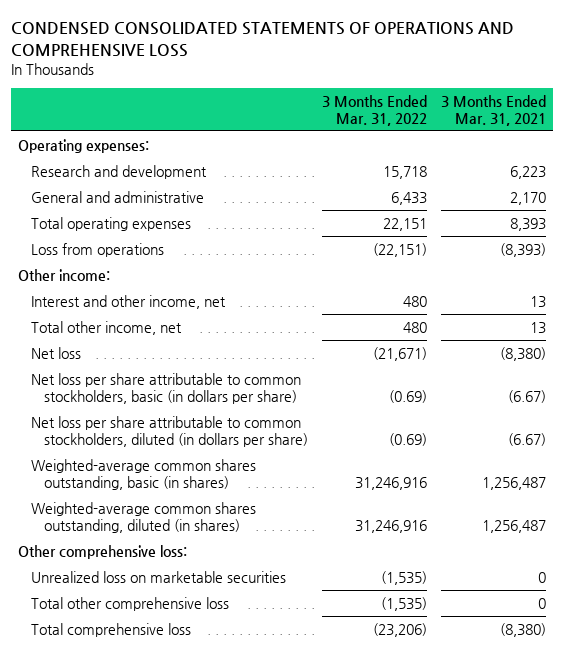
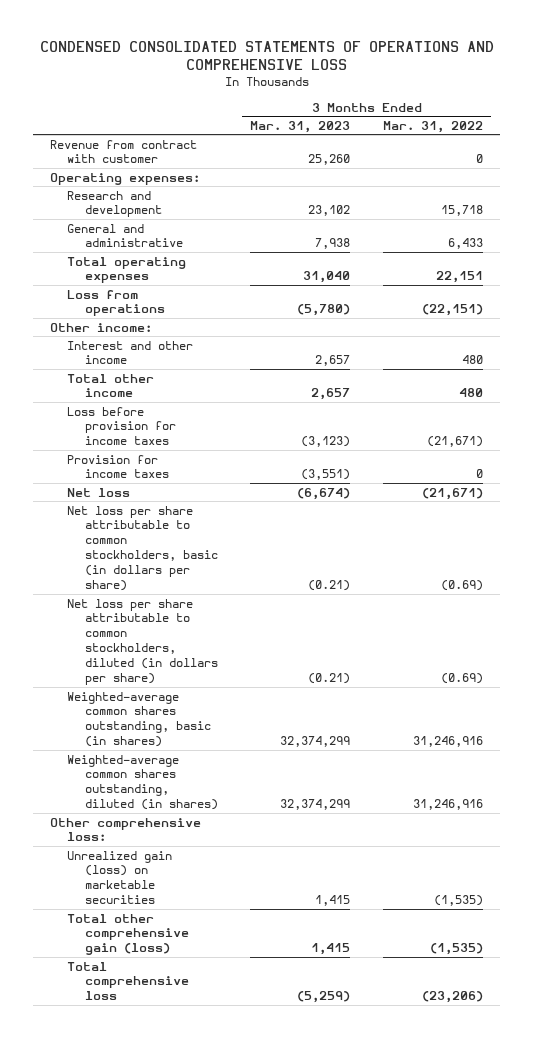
- | 3 Months Ended Mar. 31, 2022 | 3 Months Ended Mar. 31, 2021
+ | 3 Months Ended Mar. 31, 2023 | 3 Months Ended Mar. 31, 2022
+ Revenue from contract with customer | 25,260 | 0
- Interest and other income, net | 480 | 13
- Total other income, net | 480 | 13
+ Interest and other income | 2,657 | 480
+ Total other income | 2,657 | 480
+ Loss before provision for income taxes | (3,123) | (21,671)
+ Provision for income taxes | (3,551) | 0
- Unrealized loss on marketable securities | (1,535) | 0
- Total other comprehensive loss | (1,535) | 0
+ Unrealized gain (loss) on marketable securities | 1,415 | (1,535)
+ Total other comprehensive gain (loss) | 1,415 | (1,535)

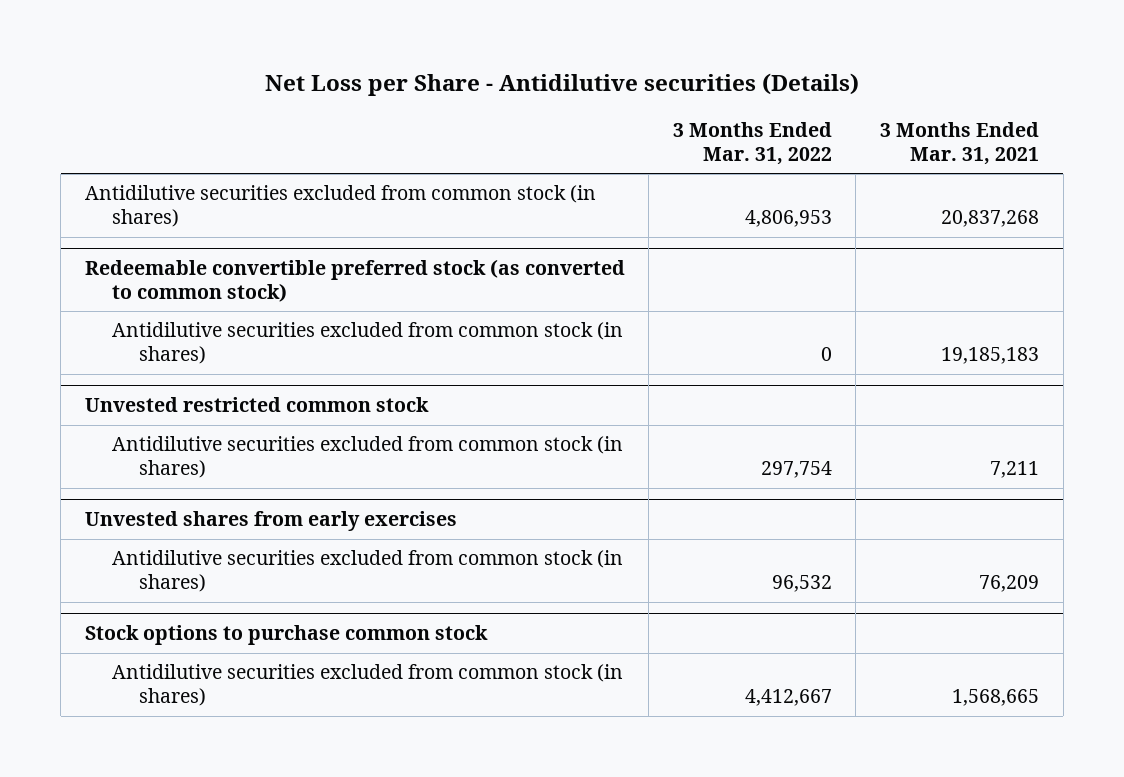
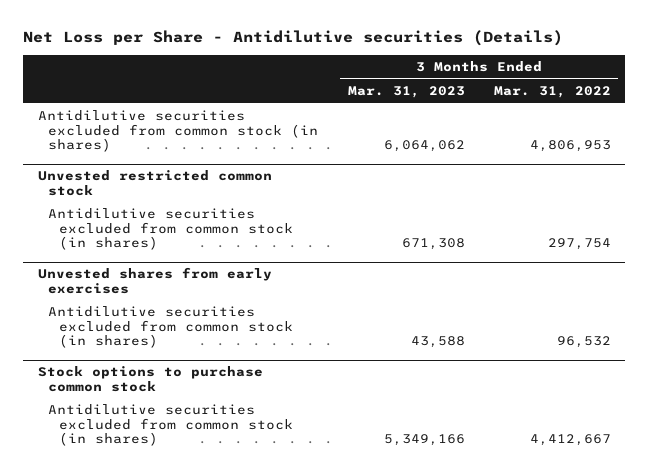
- | 3 Months Ended Mar. 31, 2022 | 3 Months Ended Mar. 31, 2021
+ | 3 Months Ended Mar. 31, 2023 | 3 Months Ended Mar. 31, 2022
- Redeemable convertible preferred stock (as converted to common stock)
- Antidilutive securities excluded from common stock (in shares) | 0 | 19,185,183

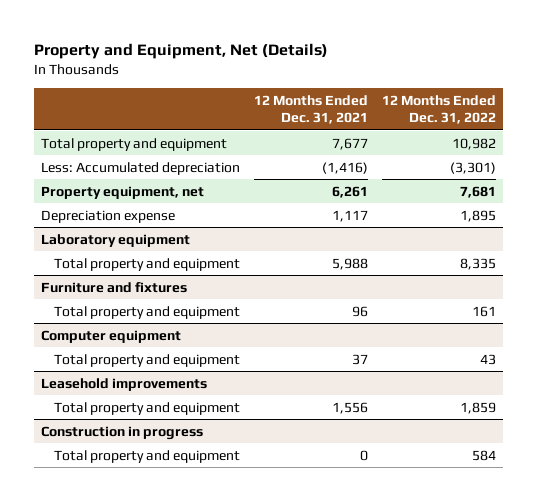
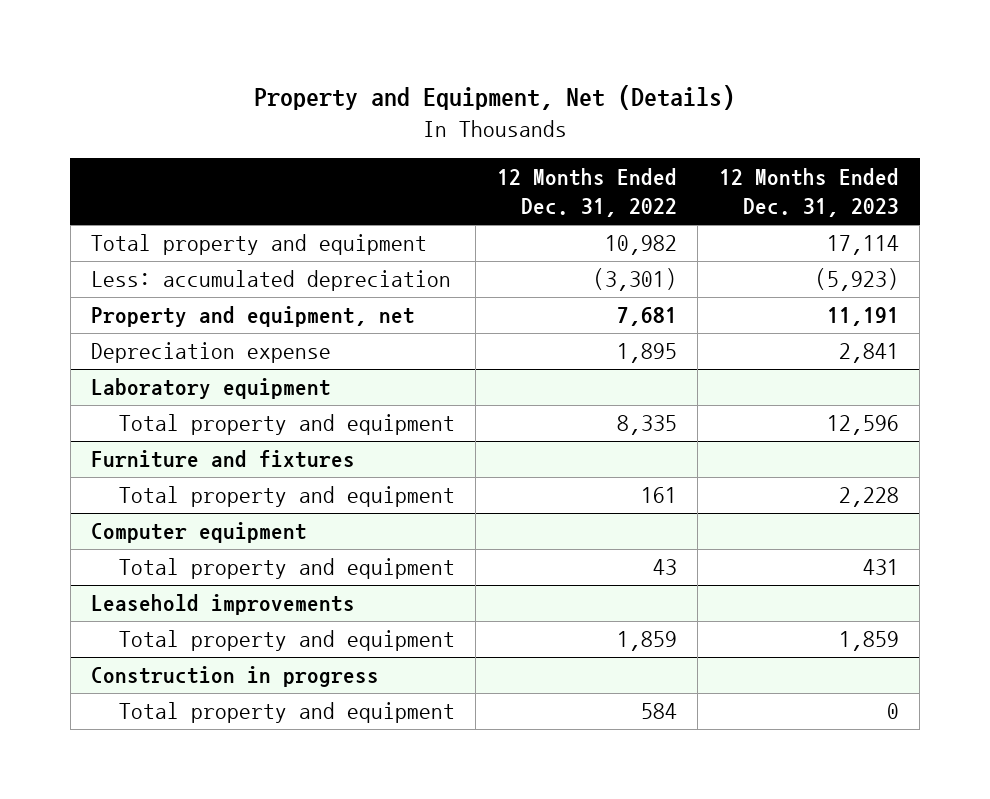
- | 12 Months Ended Dec. 31, 2021 | 12 Months Ended Dec. 31, 2022
+ | 12 Months Ended Dec. 31, 2022 | 12 Months Ended Dec. 31, 2023
- Less: Accumulated depreciation | (1,416) | (3,301)
- Property equipment, net | 6,261 | 7,681
+ Less: accumulated depreciation | (3,301) | (5,923)
+ Property and equipment, net | 7,681 | 11,191

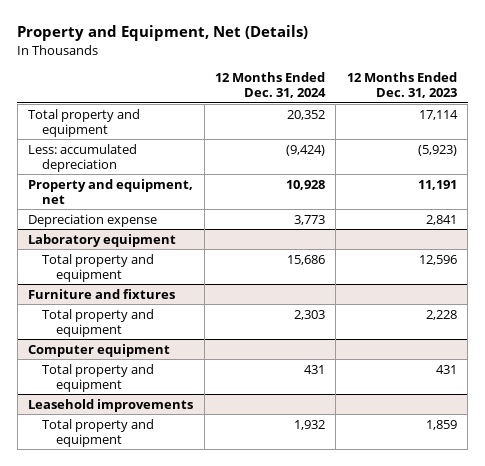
- | 12 Months Ended Dec. 31, 2022 | 12 Months Ended Dec. 31, 2023
+ | 12 Months Ended Dec. 31, 2024 | 12 Months Ended Dec. 31, 2023
- Construction in progress
- Total property and equipment | 584 | 0

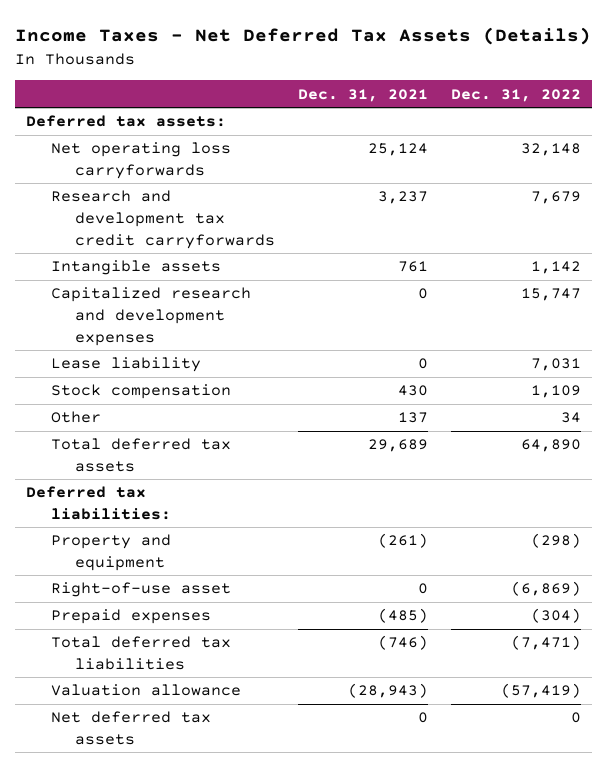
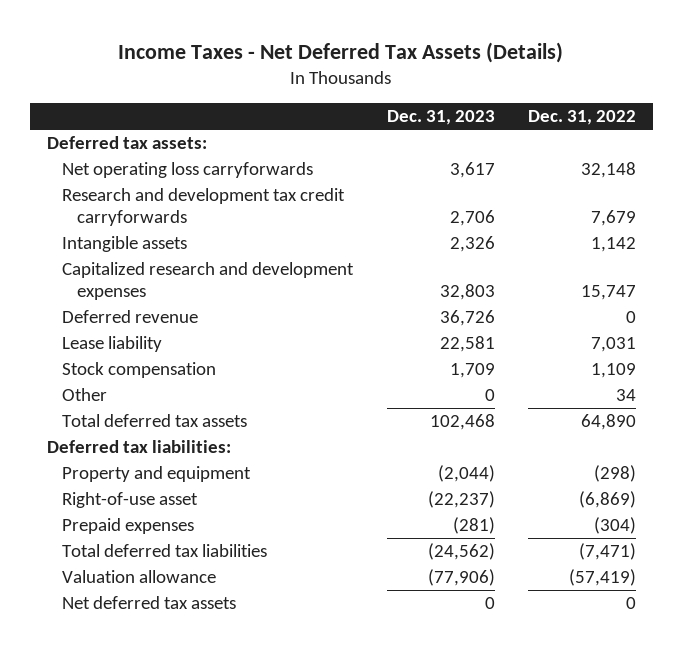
- | Dec. 31, 2021 | Dec. 31, 2022
+ | Dec. 31, 2023 | Dec. 31, 2022
+ Deferred revenue | 36,726 | 0

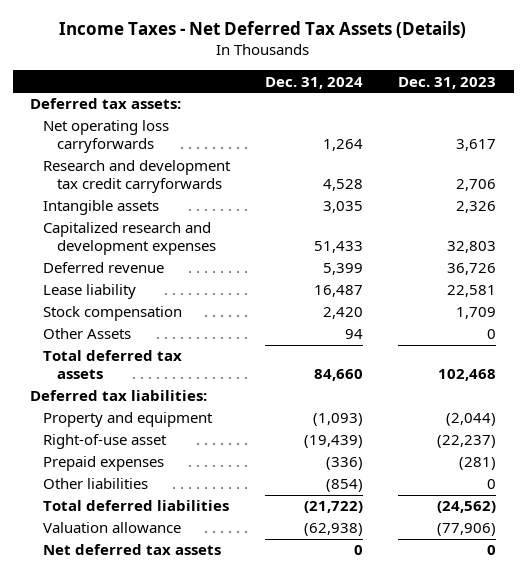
- | Dec. 31, 2023 | Dec. 31, 2022
+ | Dec. 31, 2024 | Dec. 31, 2023
- Other | 0 | 34
+ Other Assets | 94 | 0
- Total deferred tax liabilities | (24,562) | (7,471)
+ Other liabilities | (854) | 0
+ Total deferred liabilities | (21,722) | (24,562)

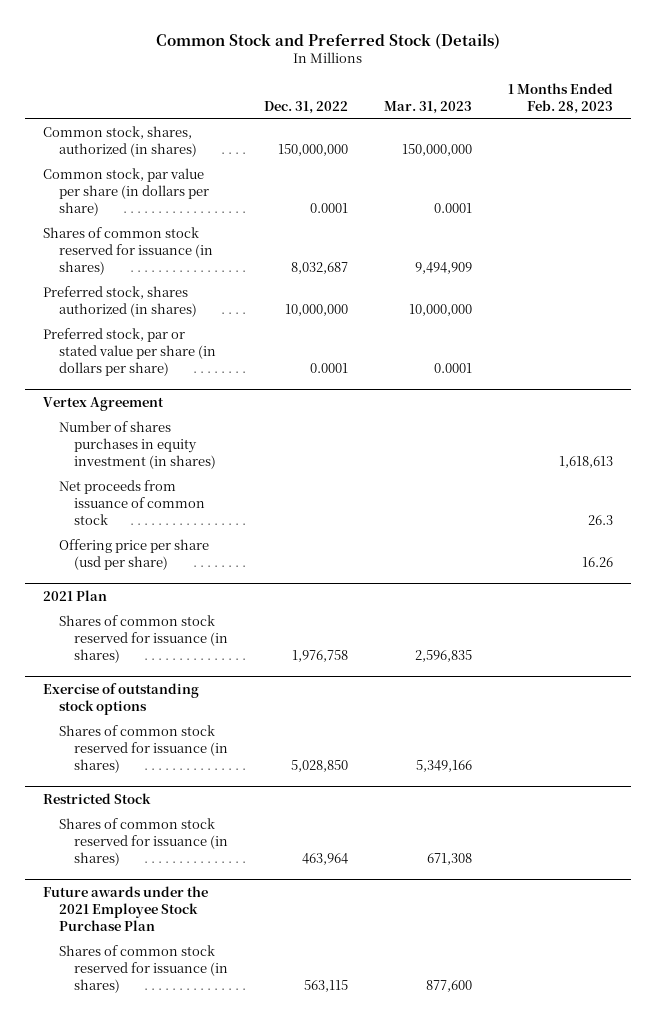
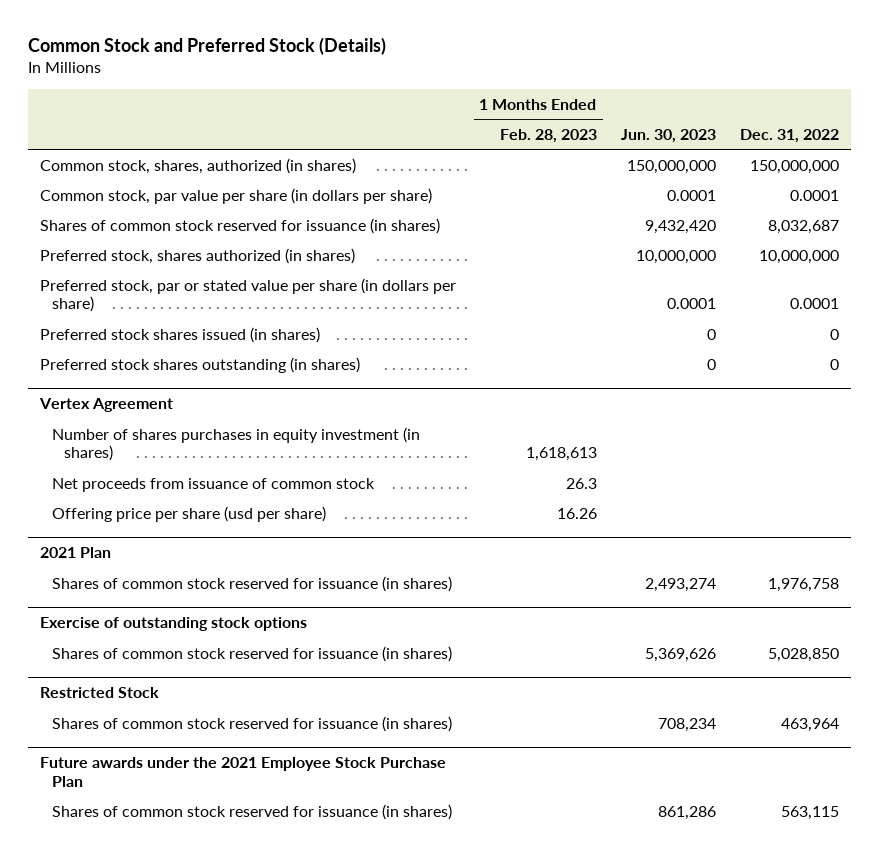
- | Dec. 31, 2022 | Mar. 31, 2023 | 1 Months Ended Feb. 28, 2023
+ | 1 Months Ended Feb. 28, 2023 | Jun. 30, 2023 | Dec. 31, 2022
+ Preferred stock shares issued (in shares) | | 0 | 0
+ Preferred stock shares outstanding (in shares) | | 0 | 0

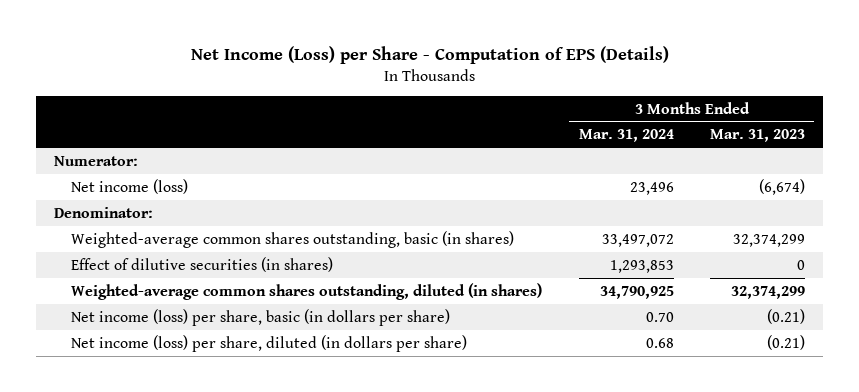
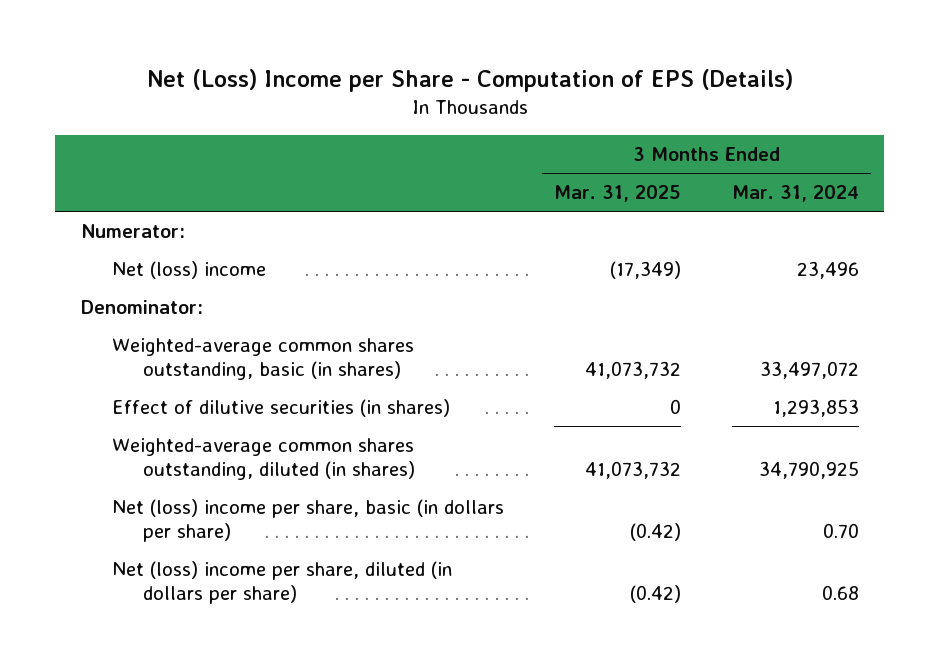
- Net Income (Loss) per Share - Computation of EPS (Details)
+ Net (Loss) Income per Share - Computation of EPS (Details)
- | 3 Months Ended Mar. 31, 2024 | 3 Months Ended Mar. 31, 2023
+ | 3 Months Ended Mar. 31, 2025 | 3 Months Ended Mar. 31, 2024
- Net income (loss) | 23,496 | (6,674)
+ Net (loss) income | (17,349) | 23,496
- Net income (loss) per share, basic (in dollars per share) | 0.70 | (0.21)
- Net income (loss) per share, diluted (in dollars per share) | 0.68 | (0.21)
+ Net (loss) income per share, basic (in dollars per share) | (0.42) | 0.70
+ Net (loss) income per share, diluted (in dollars per share) | (0.42) | 0.68

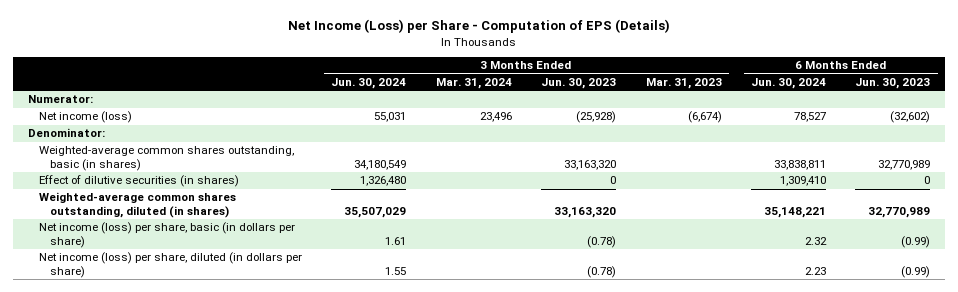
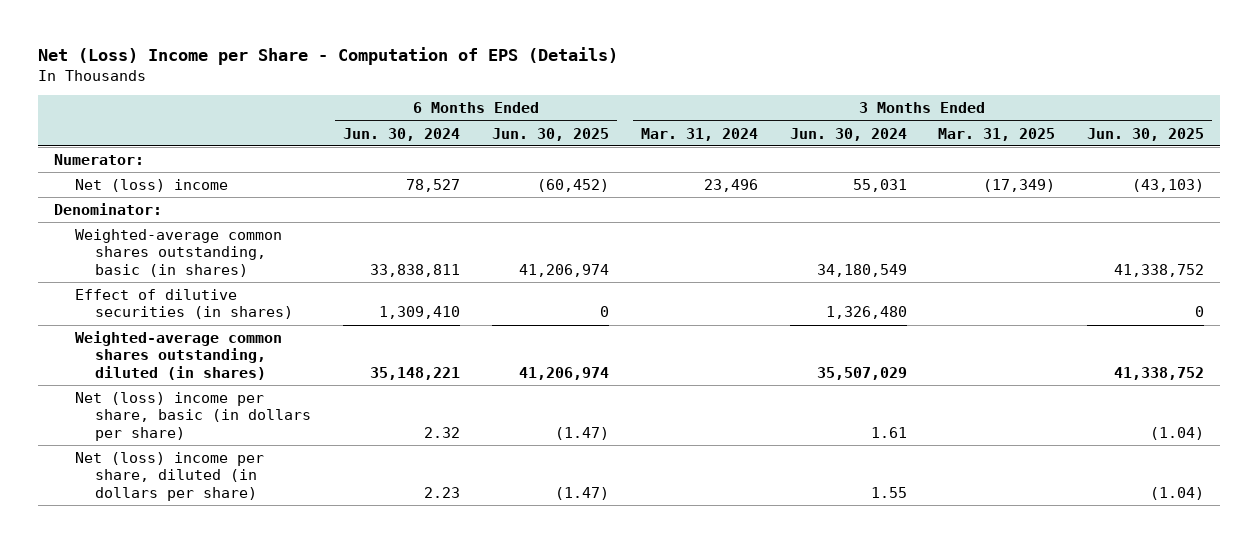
- Net Income (Loss) per Share - Computation of EPS (Details)
+ Net (Loss) Income per Share - Computation of EPS (Details)
- | 3 Months Ended Jun. 30, 2024 | 3 Months Ended Mar. 31, 2024 | 3 Months Ended Jun. 30, 2023 | 3 Months Ended Mar. 31, 2023 | 6 Months Ended Jun. 30, 2024 | 6 Months Ended Jun. 30, 2023
+ | 6 Months Ended Jun. 30, 2024 | 6 Months Ended Jun. 30, 2025 | 3 Months Ended Mar. 31, 2024 | 3 Months Ended Jun. 30, 2024 | 3 Months Ended Mar. 31, 2025 | 3 Months Ended Jun. 30, 2025
- Net income (loss) | 55,031 | 23,496 | (25,928) | (6,674) | 78,527 | (32,602)
+ Net (loss) income | 78,527 | (60,452) | 23,496 | 55,031 | (17,349) | (43,103)
- Net income (loss) per share, basic (in dollars per share) | 1.61 | | (0.78) | | 2.32 | (0.99)
- Net income (loss) per share, diluted (in dollars per share) | 1.55 | | (0.78) | | 2.23 | (0.99)
+ Net (loss) income per share, basic (in dollars per share) | 2.32 | (1.47) | | 1.61 | | (1.04)
+ Net (loss) income per share, diluted (in dollars per share) | 2.23 | (1.47) | | 1.55 | | (1.04)

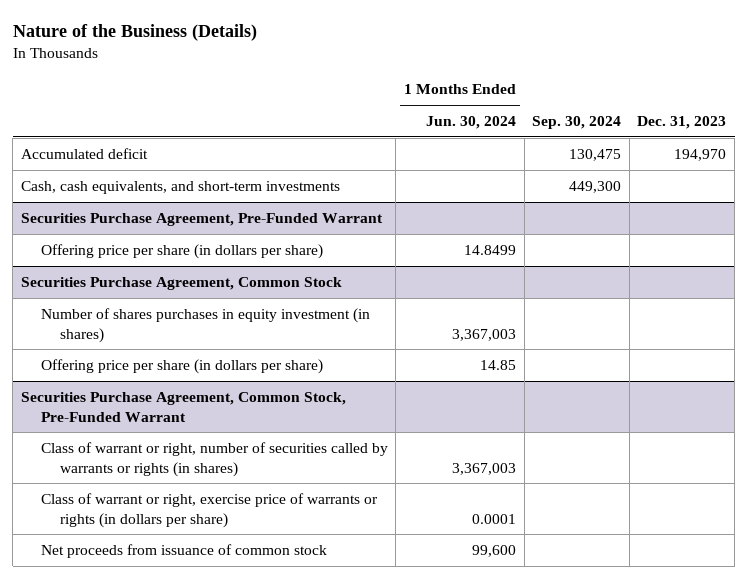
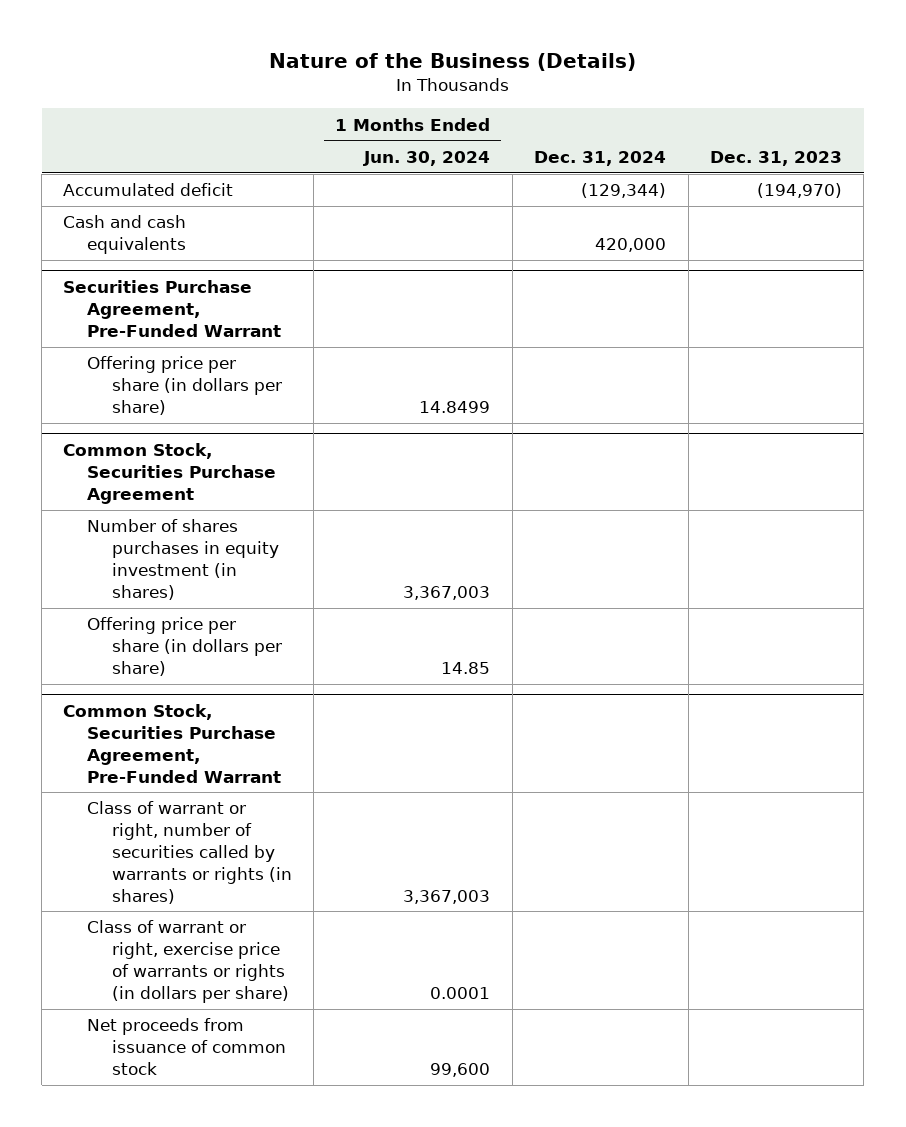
- | 1 Months Ended Jun. 30, 2024 | Sep. 30, 2024 | Dec. 31, 2023
+ | 1 Months Ended Jun. 30, 2024 | Dec. 31, 2024 | Dec. 31, 2023
- Accumulated deficit | | 130,475 | 194,970
- Cash, cash equivalents, and short-term investments | | 449,300 |
+ Accumulated deficit | | (129,344) | (194,970)
+ Cash and cash equivalents | | 420,000 |
- Securities Purchase Agreement, Common Stock
+ Common Stock, Securities Purchase Agreement
- Securities Purchase Agreement, Common Stock, Pre-Funded Warrant
+ Common Stock, Securities Purchase Agreement, Pre-Funded Warrant

